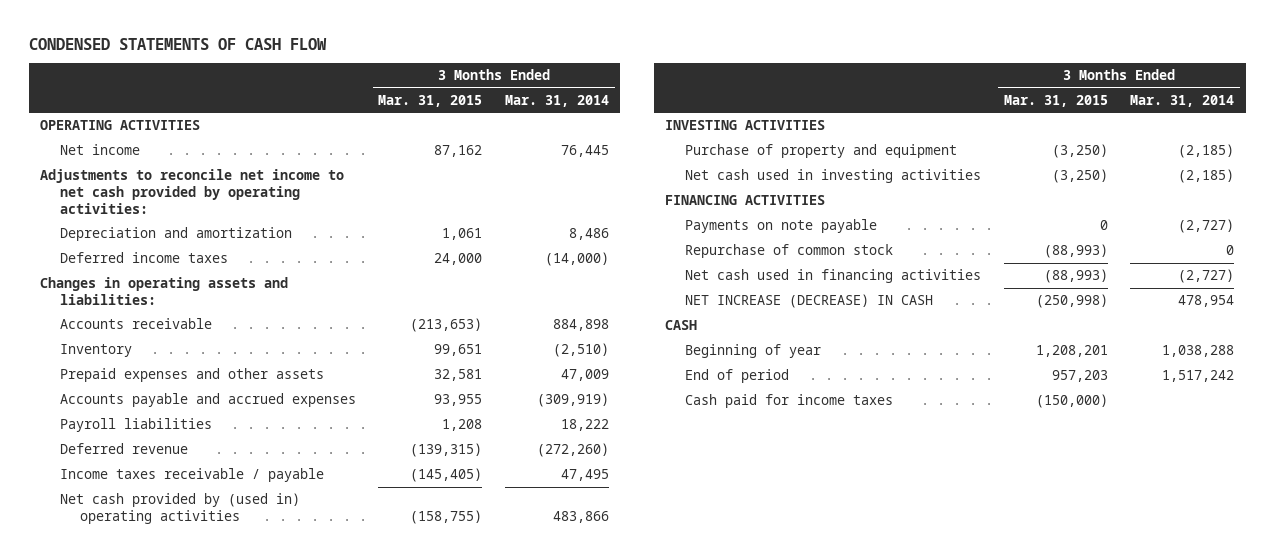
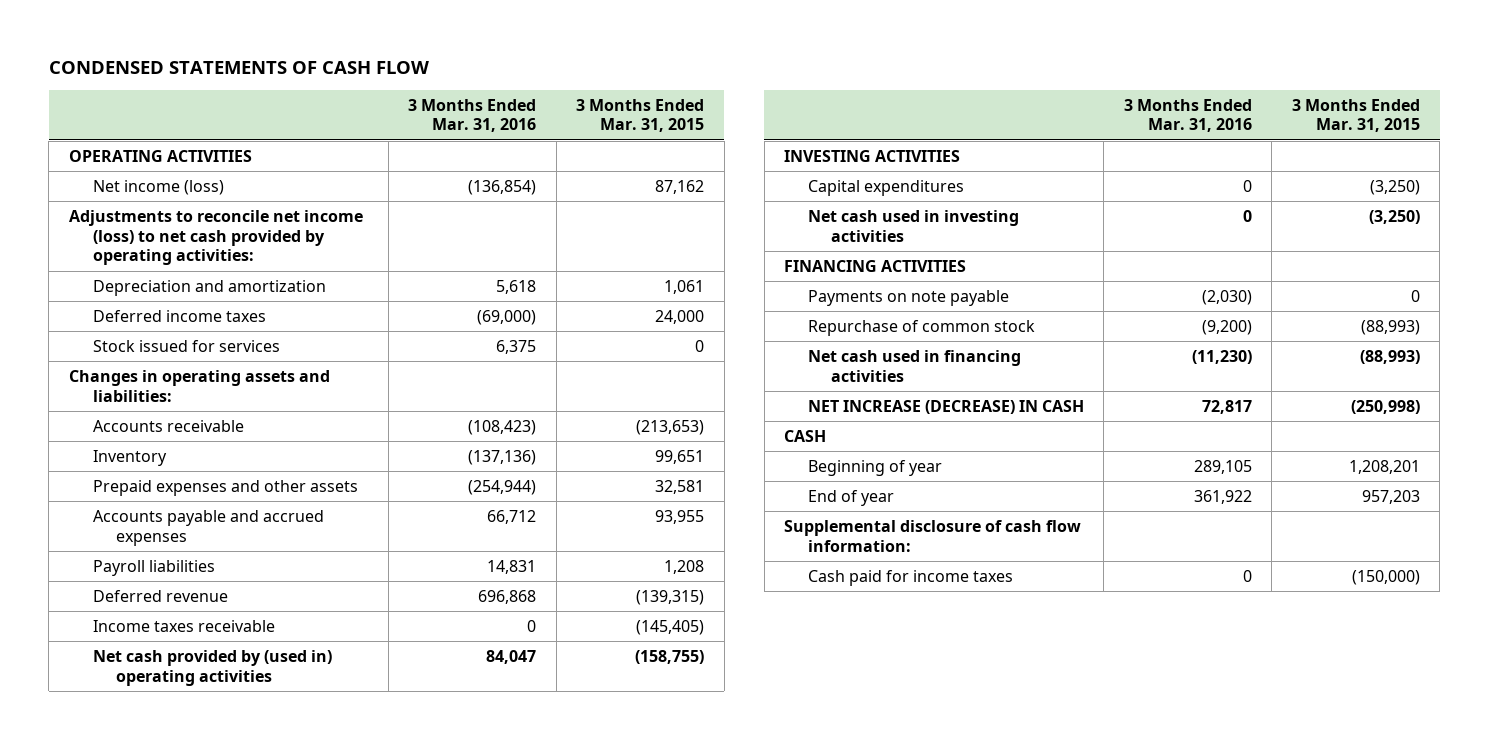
- | 3 Months Ended Mar. 31, 2015 | 3 Months Ended Mar. 31, 2014
+ | 3 Months Ended Mar. 31, 2016 | 3 Months Ended Mar. 31, 2015
- Net income | 87,162 | 76,445
- Adjustments to reconcile net income to net cash provided by operating activities:
+ Net income (loss) | (136,854) | 87,162
+ Adjustments to reconcile net income (loss) to net cash provided by operating activities:
+ Stock issued for services | 6,375 | 0
- Income taxes receivable / payable | (145,405) | 47,495
+ Income taxes receivable | 0 | (145,405)
- Purchase of property and equipment | (3,250) | (2,185)
+ Capital expenditures | 0 | (3,250)
- End of period | 957,203 | 1,517,242
+ End of year | 361,922 | 957,203
+ Supplemental disclosure of cash flow information:

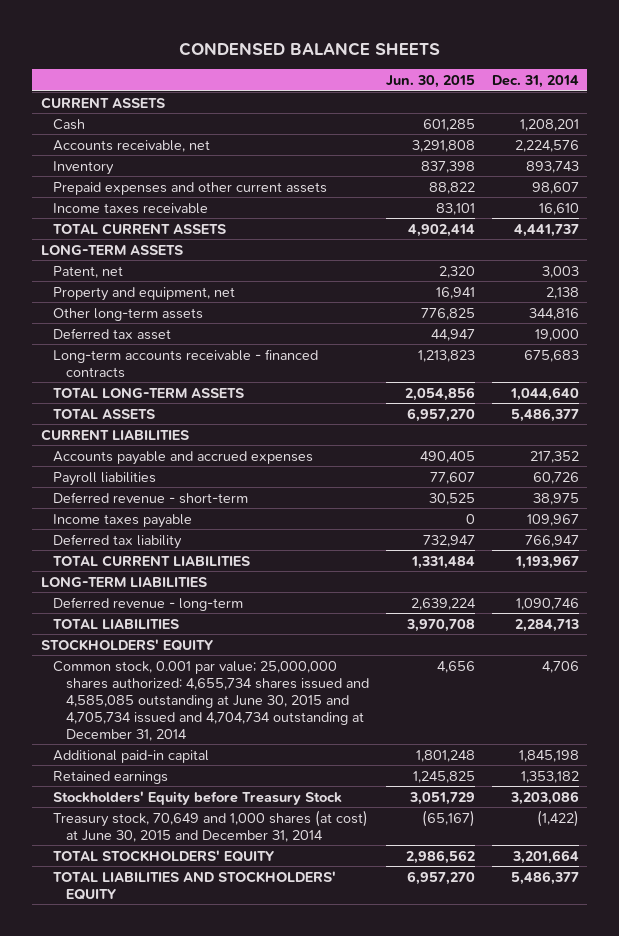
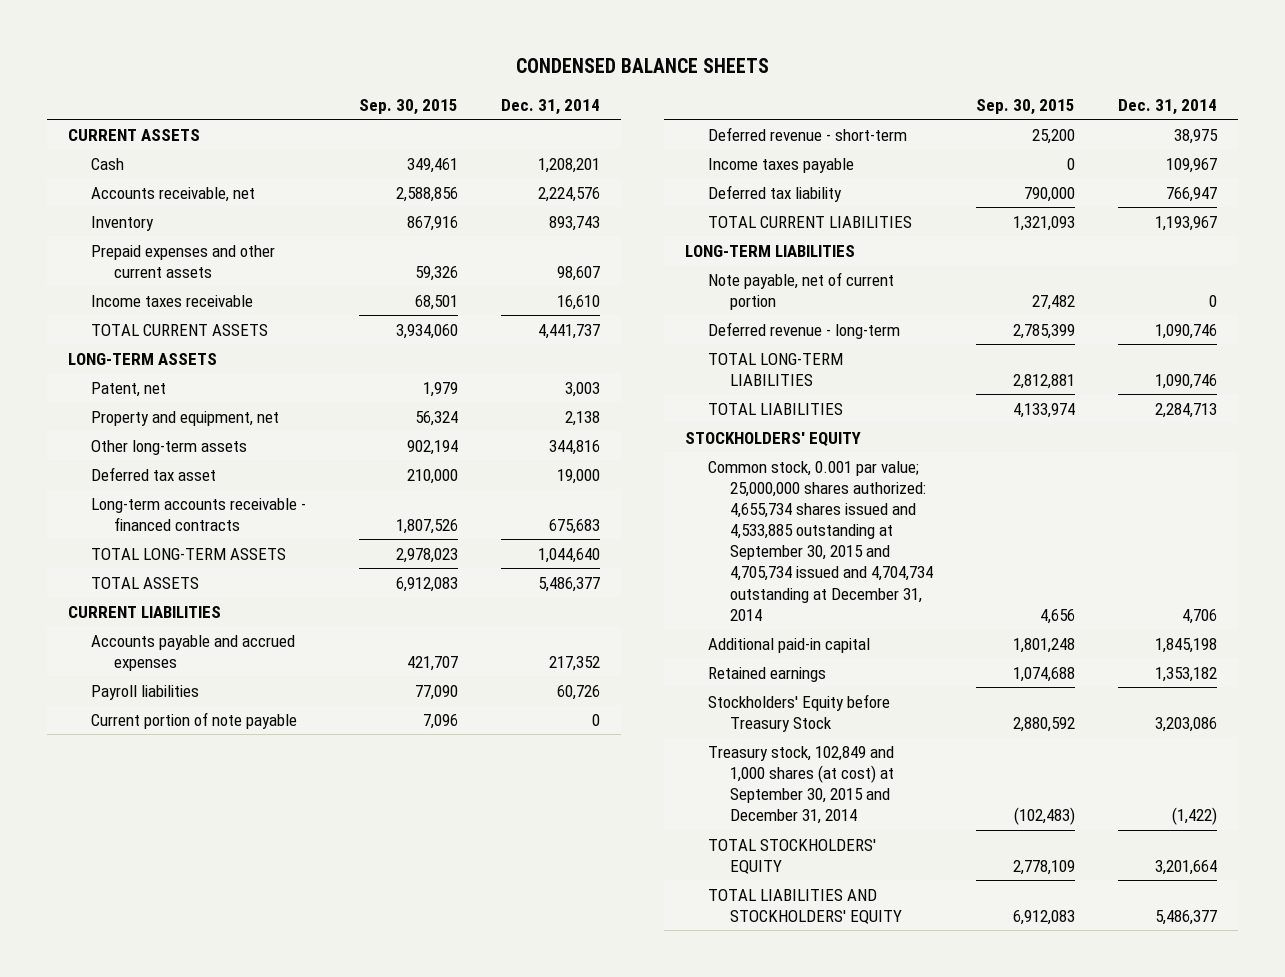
- | Jun. 30, 2015 | Dec. 31, 2014
+ | Sep. 30, 2015 | Dec. 31, 2014
+ Current portion of note payable | 7,096 | 0
+ Note payable, net of current portion | 27,482 | 0
+ TOTAL LONG-TERM LIABILITIES | 2,812,881 | 1,090,746
- Common stock, 0.001 par value; 25,000,000 shares authorized: 4,655,734 shares issued and 4,585,085 outstanding at June 30, 2015 and 4,705,734 issued and 4,704,734 outstanding at December 31, 2014 | 4,656 | 4,706
+ Common stock, 0.001 par value; 25,000,000 shares authorized: 4,655,734 shares issued and 4,533,885 outstanding at September 30, 2015 and 4,705,734 issued and 4,704,734 outstanding at December 31, 2014 | 4,656 | 4,706
- Treasury stock, 70,649 and 1,000 shares (at cost) at June 30, 2015 and December 31, 2014 | (65,167) | (1,422)
+ Treasury stock, 102,849 and 1,000 shares (at cost) at September 30, 2015 and December 31, 2014 | (102,483) | (1,422)

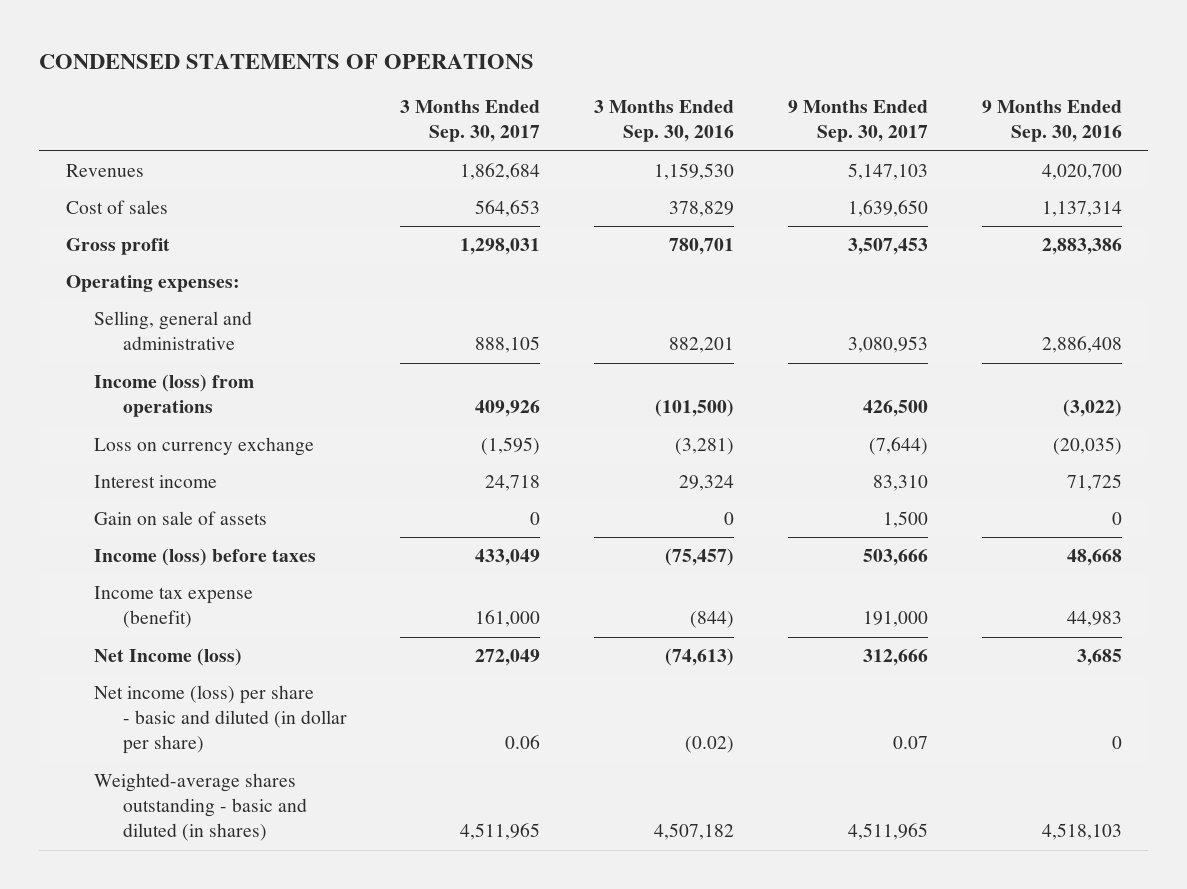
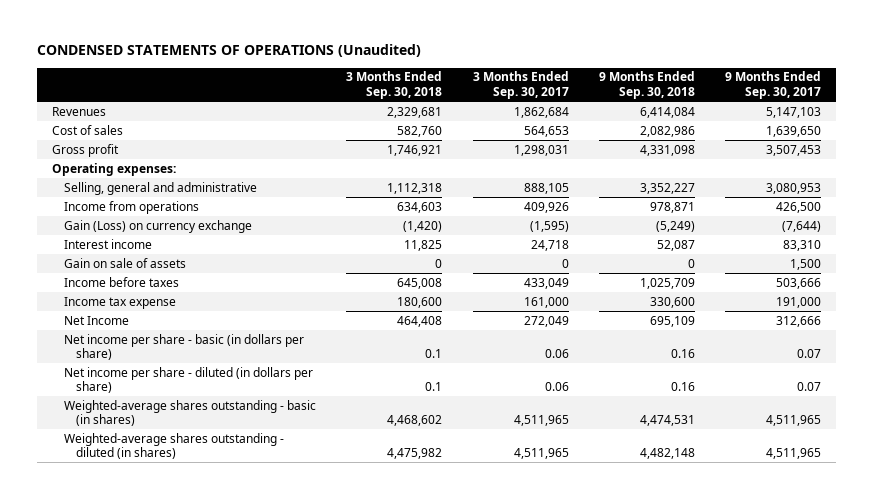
- CONDENSED STATEMENTS OF OPERATIONS
+ CONDENSED STATEMENTS OF OPERATIONS (Unaudited)
- | 3 Months Ended Sep. 30, 2017 | 3 Months Ended Sep. 30, 2016 | 9 Months Ended Sep. 30, 2017 | 9 Months Ended Sep. 30, 2016
+ | 3 Months Ended Sep. 30, 2018 | 3 Months Ended Sep. 30, 2017 | 9 Months Ended Sep. 30, 2018 | 9 Months Ended Sep. 30, 2017
- Income (loss) from operations | 409,926 | (101,500) | 426,500 | (3,022)
- Loss on currency exchange | (1,595) | (3,281) | (7,644) | (20,035)
+ Income from operations | 634,603 | 409,926 | 978,871 | 426,500
+ Gain (Loss) on currency exchange | (1,420) | (1,595) | (5,249) | (7,644)
- Income (loss) before taxes | 433,049 | (75,457) | 503,666 | 48,668
- Income tax expense (benefit) | 161,000 | (844) | 191,000 | 44,983
- Net Income (loss) | 272,049 | (74,613) | 312,666 | 3,685
- Net income (loss) per share - basic and diluted (in dollar per share) | 0.06 | (0.02) | 0.07 | 0
- Weighted-average shares outstanding - basic and diluted (in shares) | 4,511,965 | 4,507,182 | 4,511,965 | 4,518,103
+ Income before taxes | 645,008 | 433,049 | 1,025,709 | 503,666
+ Income tax expense | 180,600 | 161,000 | 330,600 | 191,000
+ Net Income | 464,408 | 272,049 | 695,109 | 312,666
+ Net income per share - basic (in dollars per share) | 0.1 | 0.06 | 0.16 | 0.07
+ Net income per share - diluted (in dollars per share) | 0.1 | 0.06 | 0.16 | 0.07
+ Weighted-average shares outstanding - basic (in shares) | 4,468,602 | 4,511,965 | 4,474,531 | 4,511,965
+ Weighted-average shares outstanding - diluted (in shares) | 4,475,982 | 4,511,965 | 4,482,148 | 4,511,965

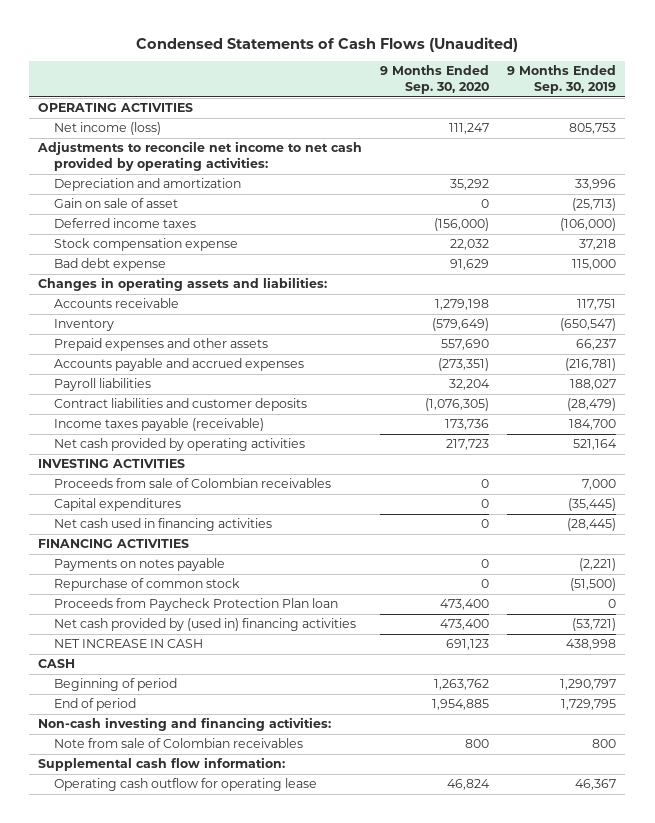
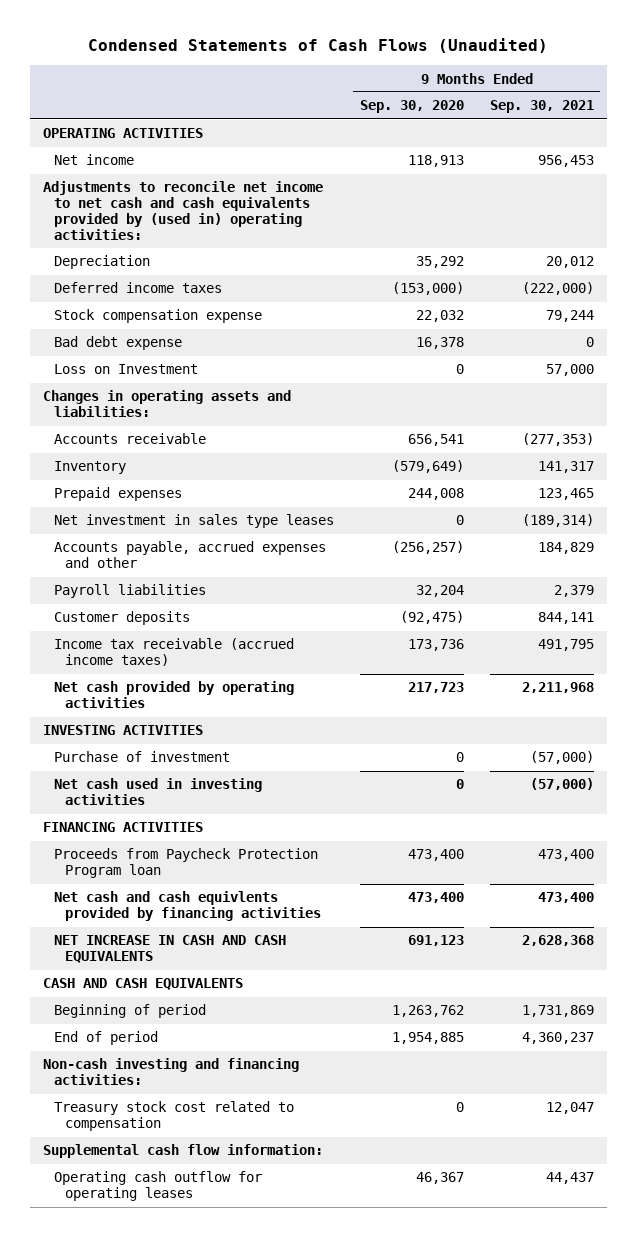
- | 9 Months Ended Sep. 30, 2020 | 9 Months Ended Sep. 30, 2019
+ | 9 Months Ended Sep. 30, 2020 | 9 Months Ended Sep. 30, 2021
- Net income (loss) | 111,247 | 805,753
- Adjustments to reconcile net income to net cash provided by operating activities:
- Depreciation and amortization | 35,292 | 33,996
- Gain on sale of asset | 0 | (25,713)
- Deferred income taxes | (156,000) | (106,000)
+ Net income | 118,913 | 956,453
+ Adjustments to reconcile net income to net cash and cash equivalents provided by (used in) operating activities:
+ Depreciation | 35,292 | 20,012
+ Deferred income taxes | (153,000) | (222,000)
- Bad debt expense | 91,629 | 115,000
+ Bad debt expense | 16,378 | 0
+ Loss on Investment | 0 | 57,000
- Accounts receivable | 1,279,198 | 117,751
+ Accounts receivable | 656,541 | (277,353)
- Prepaid expenses and other assets | 557,690 | 66,237
- Accounts payable and accrued expenses | (273,351) | (216,781)
+ Prepaid expenses | 244,008 | 123,465
+ Net investment in sales type leases | 0 | (189,314)
+ Accounts payable, accrued expenses and other | (256,257) | 184,829
- Contract liabilities and customer deposits | (1,076,305) | (28,479)
- Income taxes payable (receivable) | 173,736 | 184,700
+ Customer deposits | (92,475) | 844,141
+ Income tax receivable (accrued income taxes) | 173,736 | 491,795
- Proceeds from sale of Colombian receivables | 0 | 7,000
- Capital expenditures | 0 | (35,445)
- Net cash used in financing activities | 0 | (28,445)
+ Purchase of investment | 0 | (57,000)
+ Net cash used in investing activities | 0 | (57,000)
- Payments on notes payable | 0 | (2,221)
- Repurchase of common stock | 0 | (51,500)
- Proceeds from Paycheck Protection Plan loan | 473,400 | 0
- Net cash provided by (used in) financing activities | 473,400 | (53,721)
- NET INCREASE IN CASH | 691,123 | 438,998
- CASH
+ Proceeds from Paycheck Protection Program loan | 473,400 | 473,400
+ Net cash and cash equivlents provided by financing activities | 473,400 | 473,400
+ NET INCREASE IN CASH AND CASH EQUIVALENTS | 691,123 | 2,628,368
+ CASH AND CASH EQUIVALENTS
- Note from sale of Colombian receivables | 800 | 800
+ Treasury stock cost related to compensation | 0 | 12,047
- Operating cash outflow for operating lease | 46,824 | 46,367
+ Operating cash outflow for operating leases | 46,367 | 44,437

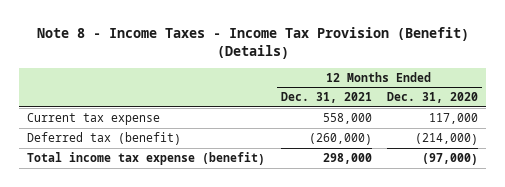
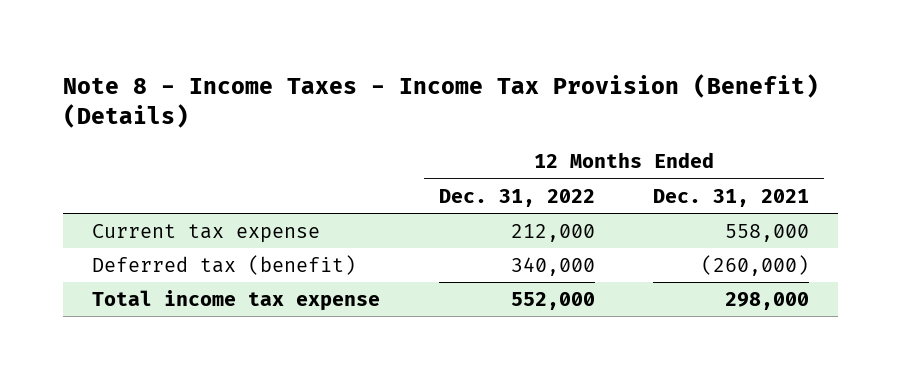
- | 12 Months Ended Dec. 31, 2021 | 12 Months Ended Dec. 31, 2020
+ | 12 Months Ended Dec. 31, 2022 | 12 Months Ended Dec. 31, 2021
- Total income tax expense (benefit) | 298,000 | (97,000)
+ Total income tax expense | 552,000 | 298,000

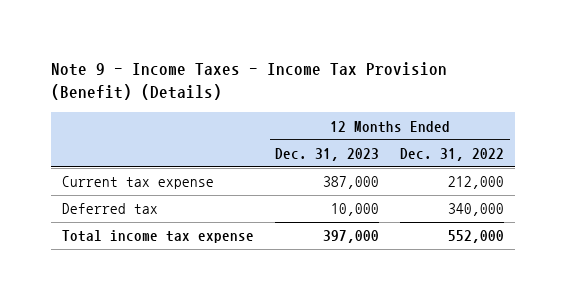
- Note 8 - Income Taxes - Income Tax Provision (Benefit) (Details)
+ Note 9 - Income Taxes - Income Tax Provision (Benefit) (Details)
- | 12 Months Ended Dec. 31, 2022 | 12 Months Ended Dec. 31, 2021
+ | 12 Months Ended Dec. 31, 2023 | 12 Months Ended Dec. 31, 2022
- Deferred tax (benefit) | 340,000 | (260,000)
+ Deferred tax | 10,000 | 340,000

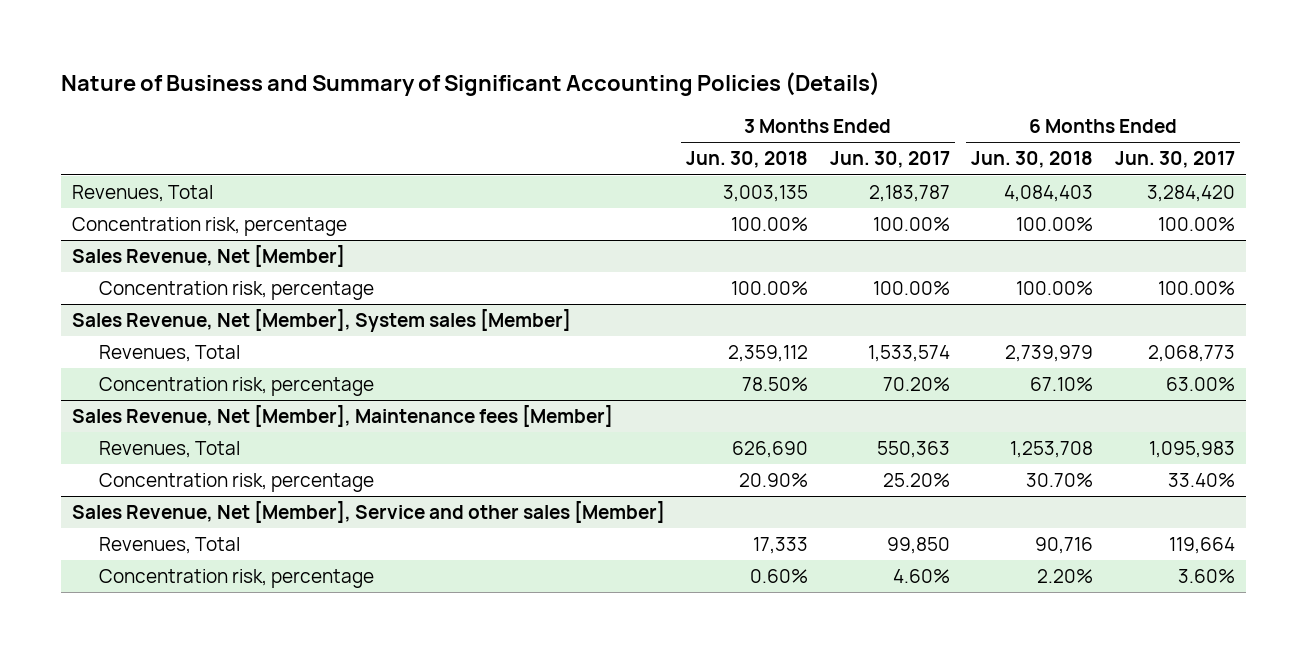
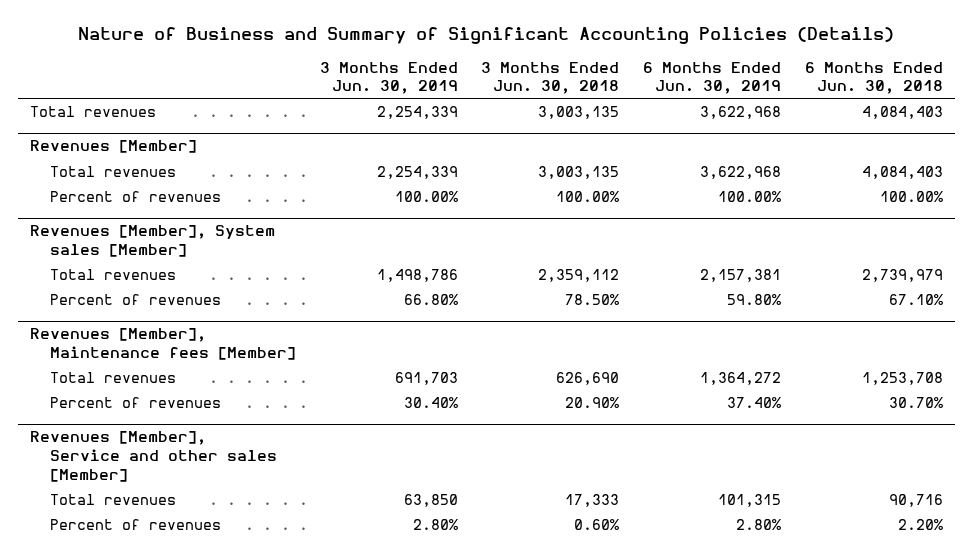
- | 3 Months Ended Jun. 30, 2018 | 3 Months Ended Jun. 30, 2017 | 6 Months Ended Jun. 30, 2018 | 6 Months Ended Jun. 30, 2017
+ | 3 Months Ended Jun. 30, 2019 | 3 Months Ended Jun. 30, 2018 | 6 Months Ended Jun. 30, 2019 | 6 Months Ended Jun. 30, 2018
- Revenues, Total | 3,003,135 | 2,183,787 | 4,084,403 | 3,284,420
- Concentration risk, percentage | 100.00% | 100.00% | 100.00% | 100.00%
- Sales Revenue, Net [Member]
- Concentration risk, percentage | 100.00% | 100.00% | 100.00% | 100.00%
- Sales Revenue, Net [Member], System sales [Member]
- Revenues, Total | 2,359,112 | 1,533,574 | 2,739,979 | 2,068,773
- Concentration risk, percentage | 78.50% | 70.20% | 67.10% | 63.00%
- Sales Revenue, Net [Member], Maintenance fees [Member]
- Revenues, Total | 626,690 | 550,363 | 1,253,708 | 1,095,983
- Concentration risk, percentage | 20.90% | 25.20% | 30.70% | 33.40%
- Sales Revenue, Net [Member], Service and other sales [Member]
- Revenues, Total | 17,333 | 99,850 | 90,716 | 119,664
- Concentration risk, percentage | 0.60% | 4.60% | 2.20% | 3.60%
+ Total revenues | 2,254,339 | 3,003,135 | 3,622,968 | 4,084,403
+ Revenues [Member]
+ Total revenues | 2,254,339 | 3,003,135 | 3,622,968 | 4,084,403
+ Percent of revenues | 100.00% | 100.00% | 100.00% | 100.00%
+ Revenues [Member], System sales [Member]
+ Total revenues | 1,498,786 | 2,359,112 | 2,157,381 | 2,739,979
+ Percent of revenues | 66.80% | 78.50% | 59.80% | 67.10%
+ Revenues [Member], Maintenance fees [Member]
+ Total revenues | 691,703 | 626,690 | 1,364,272 | 1,253,708
+ Percent of revenues | 30.40% | 20.90% | 37.40% | 30.70%
+ Revenues [Member], Service and other sales [Member]
+ Total revenues | 63,850 | 17,333 | 101,315 | 90,716
+ Percent of revenues | 2.80% | 0.60% | 2.80% | 2.20%

